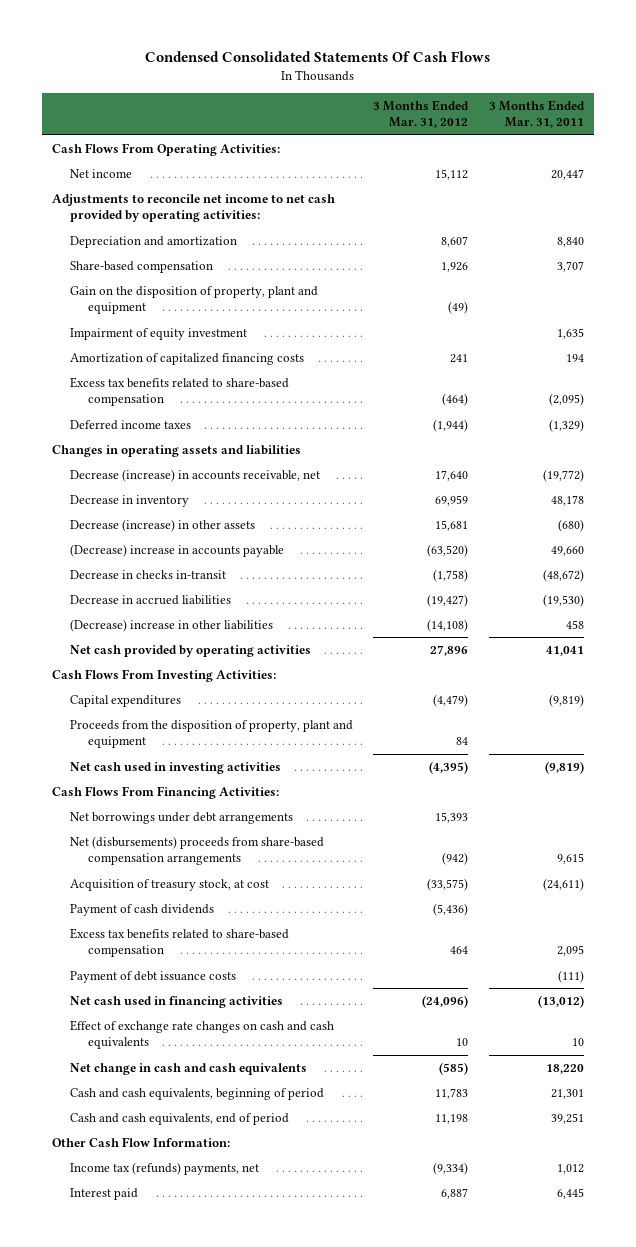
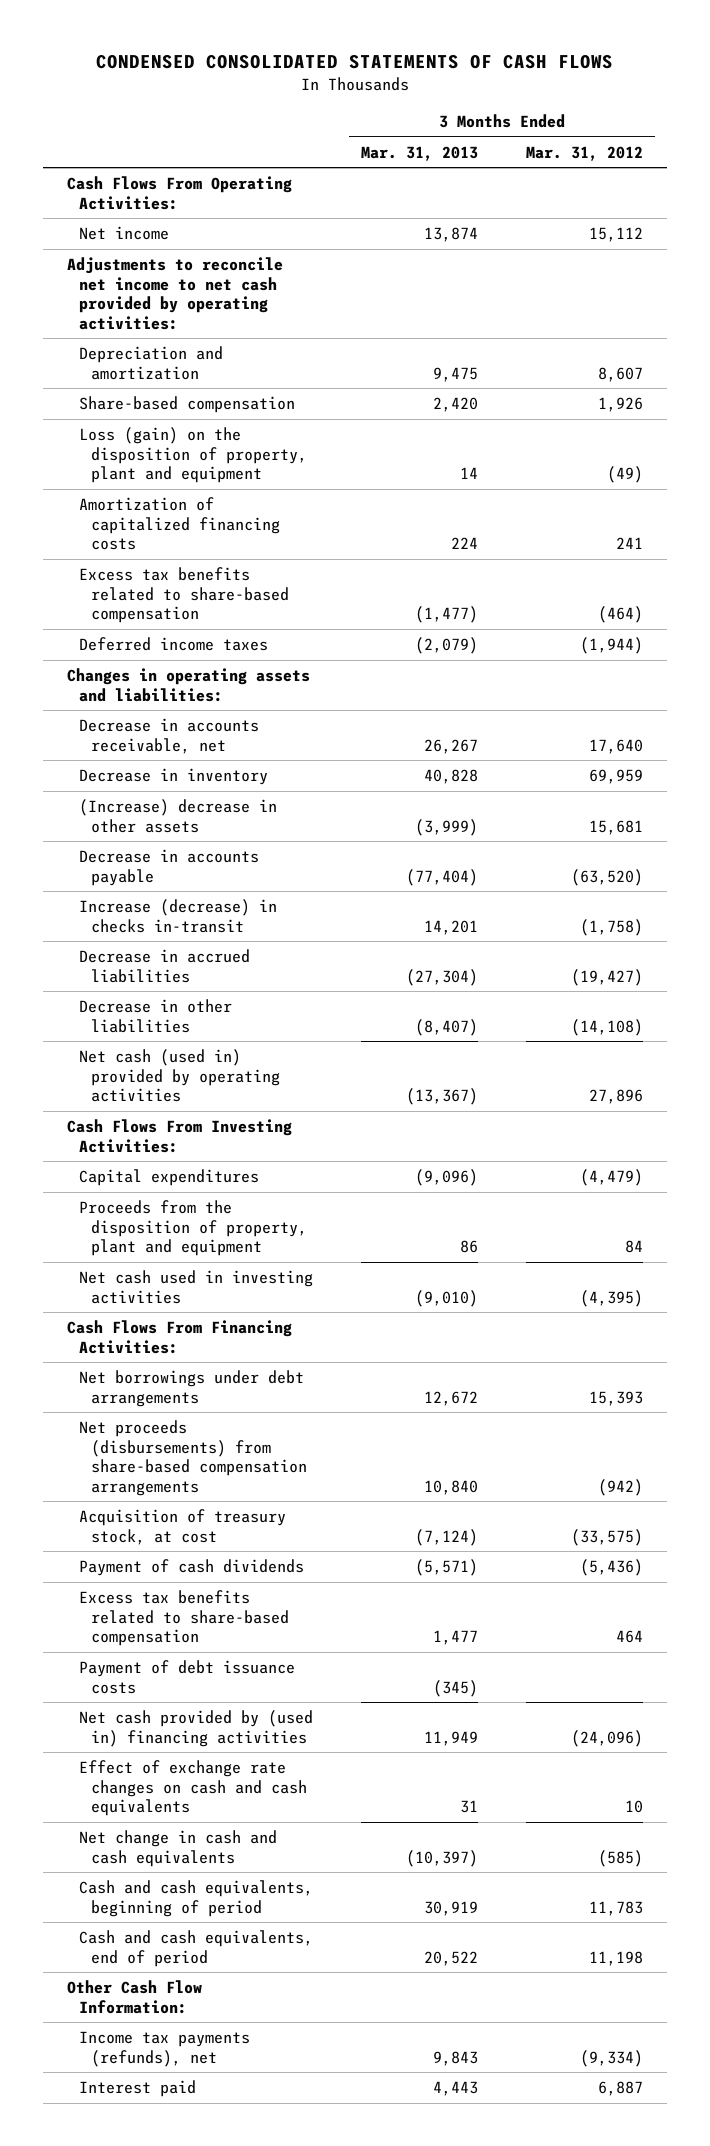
- Condensed Consolidated Statements Of Cash Flows
+ CONDENSED CONSOLIDATED STATEMENTS OF CASH FLOWS
- | 3 Months Ended Mar. 31, 2012 | 3 Months Ended Mar. 31, 2011
+ | 3 Months Ended Mar. 31, 2013 | 3 Months Ended Mar. 31, 2012
- Gain on the disposition of property, plant and equipment | (49) |
- Impairment of equity investment | | 1,635
+ Loss (gain) on the disposition of property, plant and equipment | 14 | (49)
- Changes in operating assets and liabilities
- Decrease (increase) in accounts receivable, net | 17,640 | (19,772)
+ Changes in operating assets and liabilities:
+ Decrease in accounts receivable, net | 26,267 | 17,640
- Decrease (increase) in other assets | 15,681 | (680)
- (Decrease) increase in accounts payable | (63,520) | 49,660
- Decrease in checks in-transit | (1,758) | (48,672)
+ (Increase) decrease in other assets | (3,999) | 15,681
+ Decrease in accounts payable | (77,404) | (63,520)
+ Increase (decrease) in checks in-transit | 14,201 | (1,758)
- (Decrease) increase in other liabilities | (14,108) | 458
- Net cash provided by operating activities | 27,896 | 41,041
+ Decrease in other liabilities | (8,407) | (14,108)
+ Net cash (used in) provided by operating activities | (13,367) | 27,896
- Net (disbursements) proceeds from share-based compensation arrangements | (942) | 9,615
+ Net proceeds (disbursements) from share-based compensation arrangements | 10,840 | (942)
- Net cash used in financing activities | (24,096) | (13,012)
+ Net cash provided by (used in) financing activities | 11,949 | (24,096)
- Income tax (refunds) payments, net | (9,334) | 1,012
+ Income tax payments (refunds), net | 9,843 | (9,334)

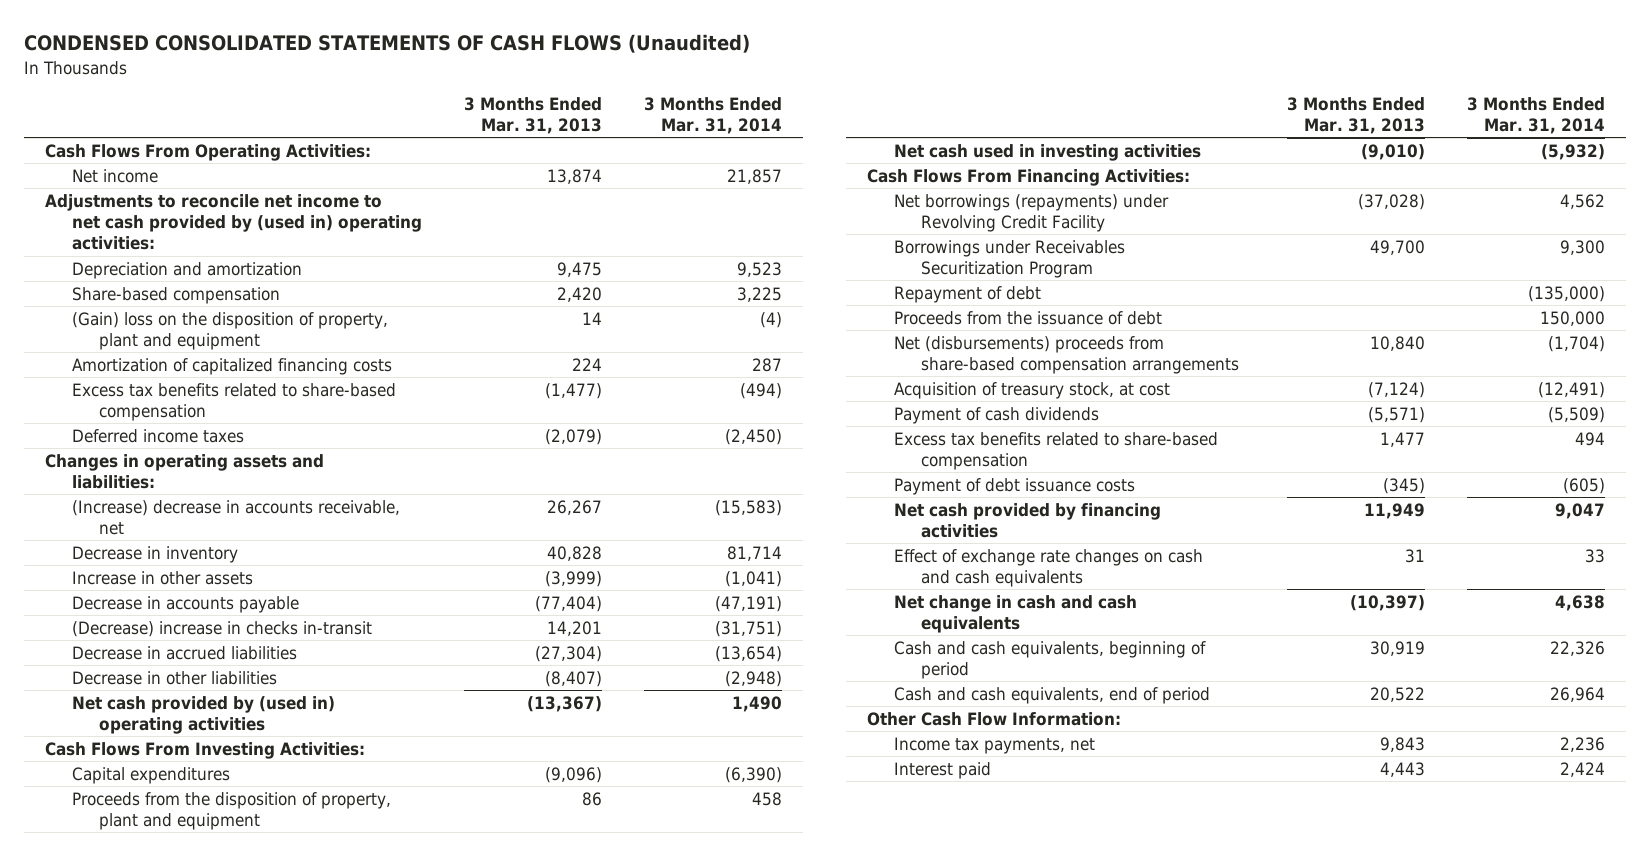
- CONDENSED CONSOLIDATED STATEMENTS OF CASH FLOWS
+ CONDENSED CONSOLIDATED STATEMENTS OF CASH FLOWS (Unaudited)
- | 3 Months Ended Mar. 31, 2013 | 3 Months Ended Mar. 31, 2012
+ | 3 Months Ended Mar. 31, 2013 | 3 Months Ended Mar. 31, 2014
- Adjustments to reconcile net income to net cash provided by operating activities:
+ Adjustments to reconcile net income to net cash provided by (used in) operating activities:
- Loss (gain) on the disposition of property, plant and equipment | 14 | (49)
+ (Gain) loss on the disposition of property, plant and equipment | 14 | (4)
- Decrease in accounts receivable, net | 26,267 | 17,640
+ (Increase) decrease in accounts receivable, net | 26,267 | (15,583)
- (Increase) decrease in other assets | (3,999) | 15,681
+ Increase in other assets | (3,999) | (1,041)
- Increase (decrease) in checks in-transit | 14,201 | (1,758)
+ (Decrease) increase in checks in-transit | 14,201 | (31,751)
- Net cash (used in) provided by operating activities | (13,367) | 27,896
+ Net cash provided by (used in) operating activities | (13,367) | 1,490
- Net borrowings under debt arrangements | 12,672 | 15,393
- Net proceeds (disbursements) from share-based compensation arrangements | 10,840 | (942)
+ Net borrowings (repayments) under Revolving Credit Facility | (37,028) | 4,562
+ Borrowings under Receivables Securitization Program | 49,700 | 9,300
+ Repayment of debt | | (135,000)
+ Proceeds from the issuance of debt | | 150,000
+ Net (disbursements) proceeds from share-based compensation arrangements | 10,840 | (1,704)
- Net cash provided by (used in) financing activities | 11,949 | (24,096)
+ Net cash provided by financing activities | 11,949 | 9,047
- Income tax payments (refunds), net | 9,843 | (9,334)
+ Income tax payments, net | 9,843 | 2,236

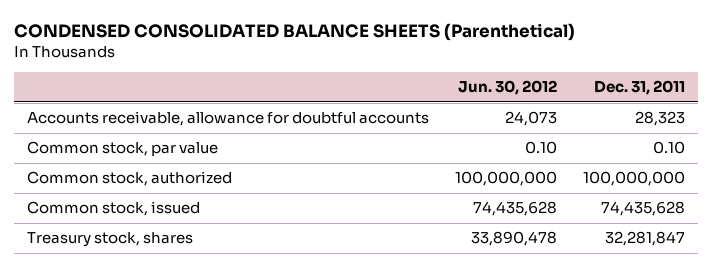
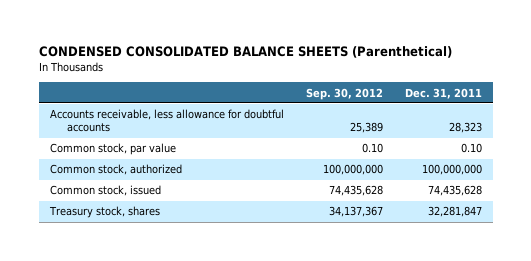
- | Jun. 30, 2012 | Dec. 31, 2011
+ | Sep. 30, 2012 | Dec. 31, 2011
- Accounts receivable, allowance for doubtful accounts | 24,073 | 28,323
+ Accounts receivable, less allowance for doubtful accounts | 25,389 | 28,323

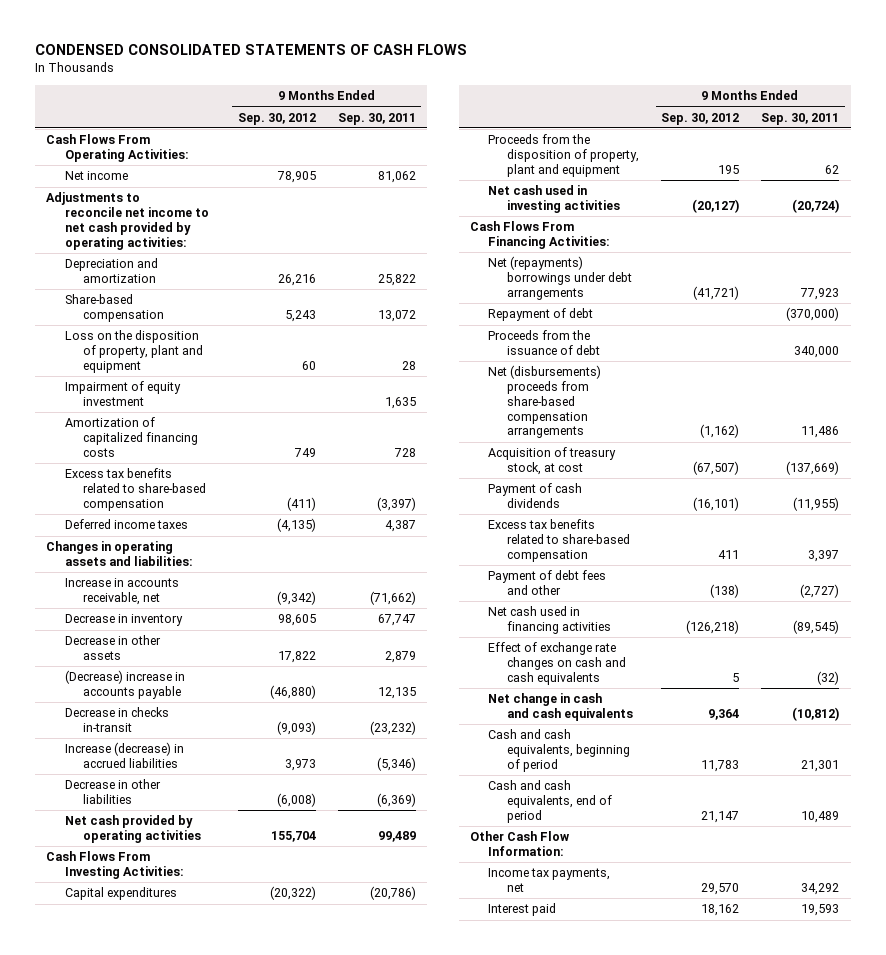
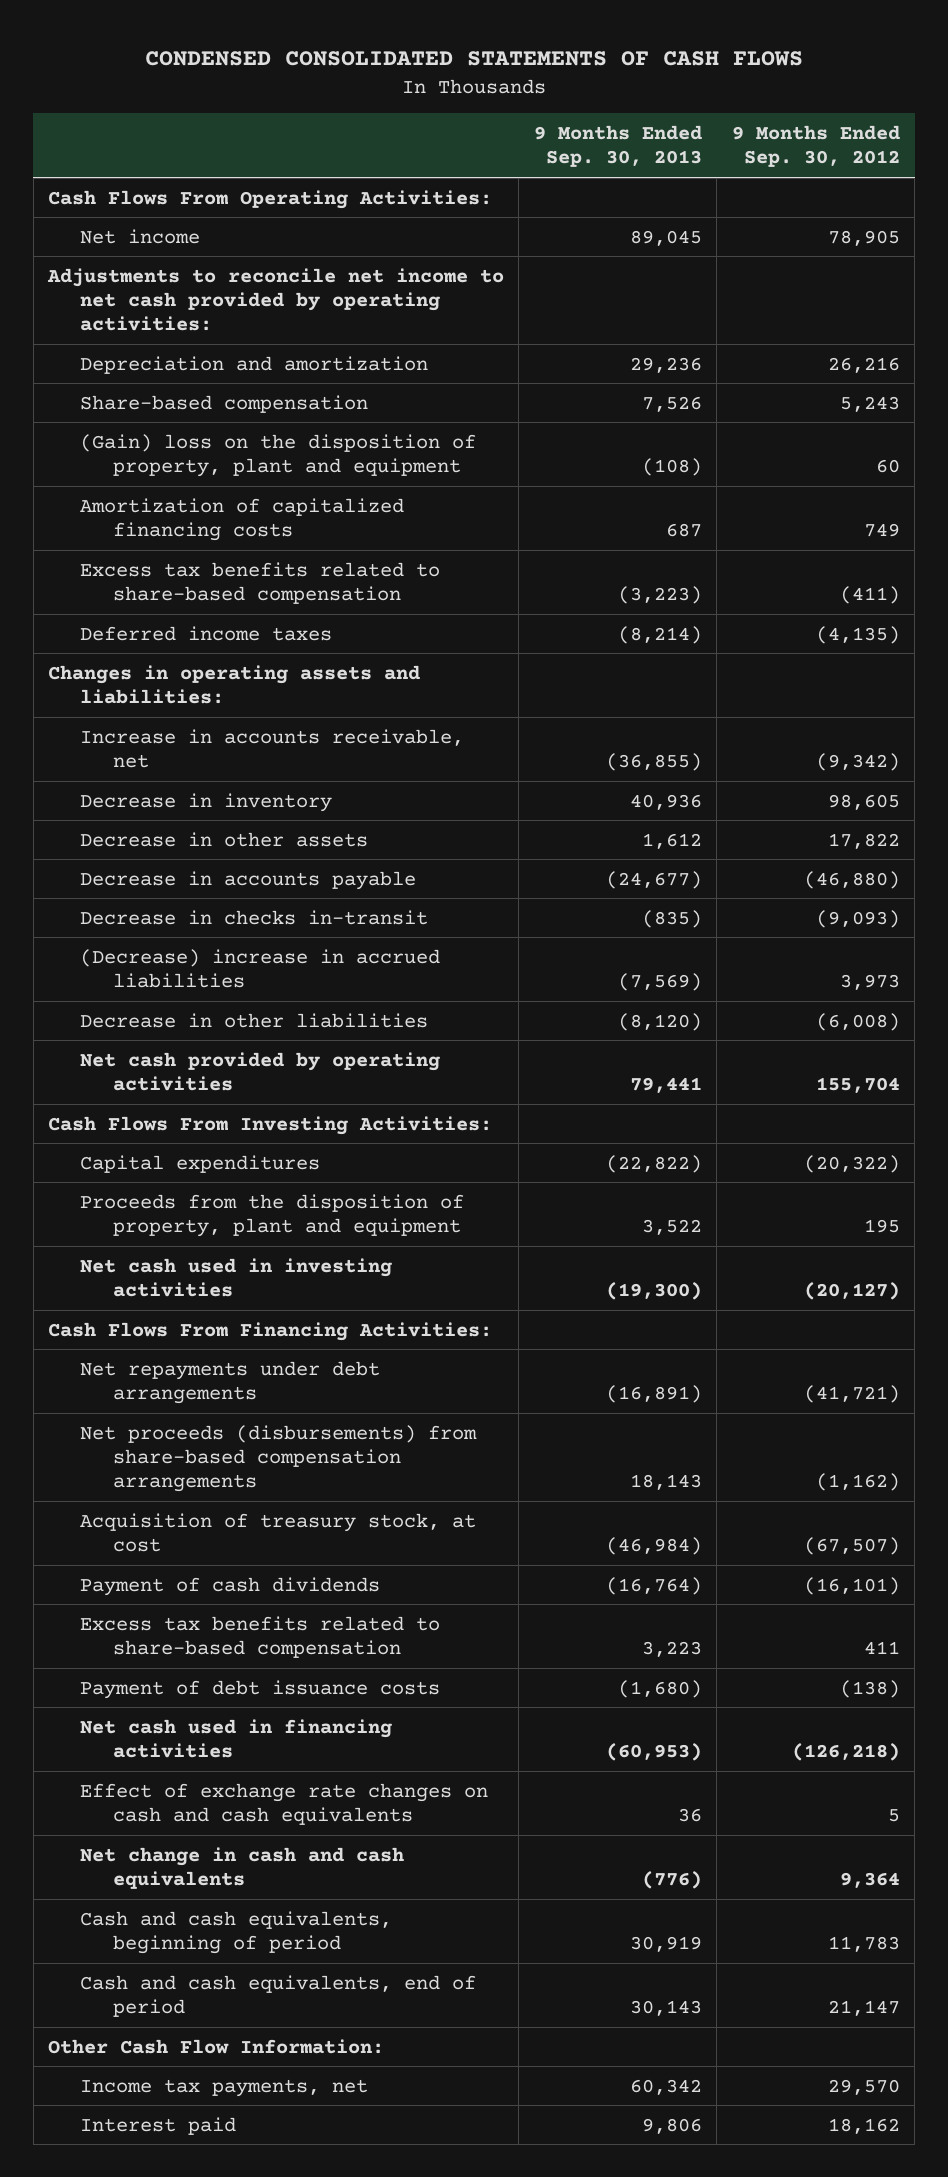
- | 9 Months Ended Sep. 30, 2012 | 9 Months Ended Sep. 30, 2011
+ | 9 Months Ended Sep. 30, 2013 | 9 Months Ended Sep. 30, 2012
- Loss on the disposition of property, plant and equipment | 60 | 28
- Impairment of equity investment | | 1,635
+ (Gain) loss on the disposition of property, plant and equipment | (108) | 60
- (Decrease) increase in accounts payable | (46,880) | 12,135
+ Decrease in accounts payable | (24,677) | (46,880)
- Increase (decrease) in accrued liabilities | 3,973 | (5,346)
+ (Decrease) increase in accrued liabilities | (7,569) | 3,973
- Net (repayments) borrowings under debt arrangements | (41,721) | 77,923
- Repayment of debt | | (370,000)
- Proceeds from the issuance of debt | | 340,000
- Net (disbursements) proceeds from share-based compensation arrangements | (1,162) | 11,486
+ Net repayments under debt arrangements | (16,891) | (41,721)
+ Net proceeds (disbursements) from share-based compensation arrangements | 18,143 | (1,162)
- Payment of debt fees and other | (138) | (2,727)
+ Payment of debt issuance costs | (1,680) | (138)

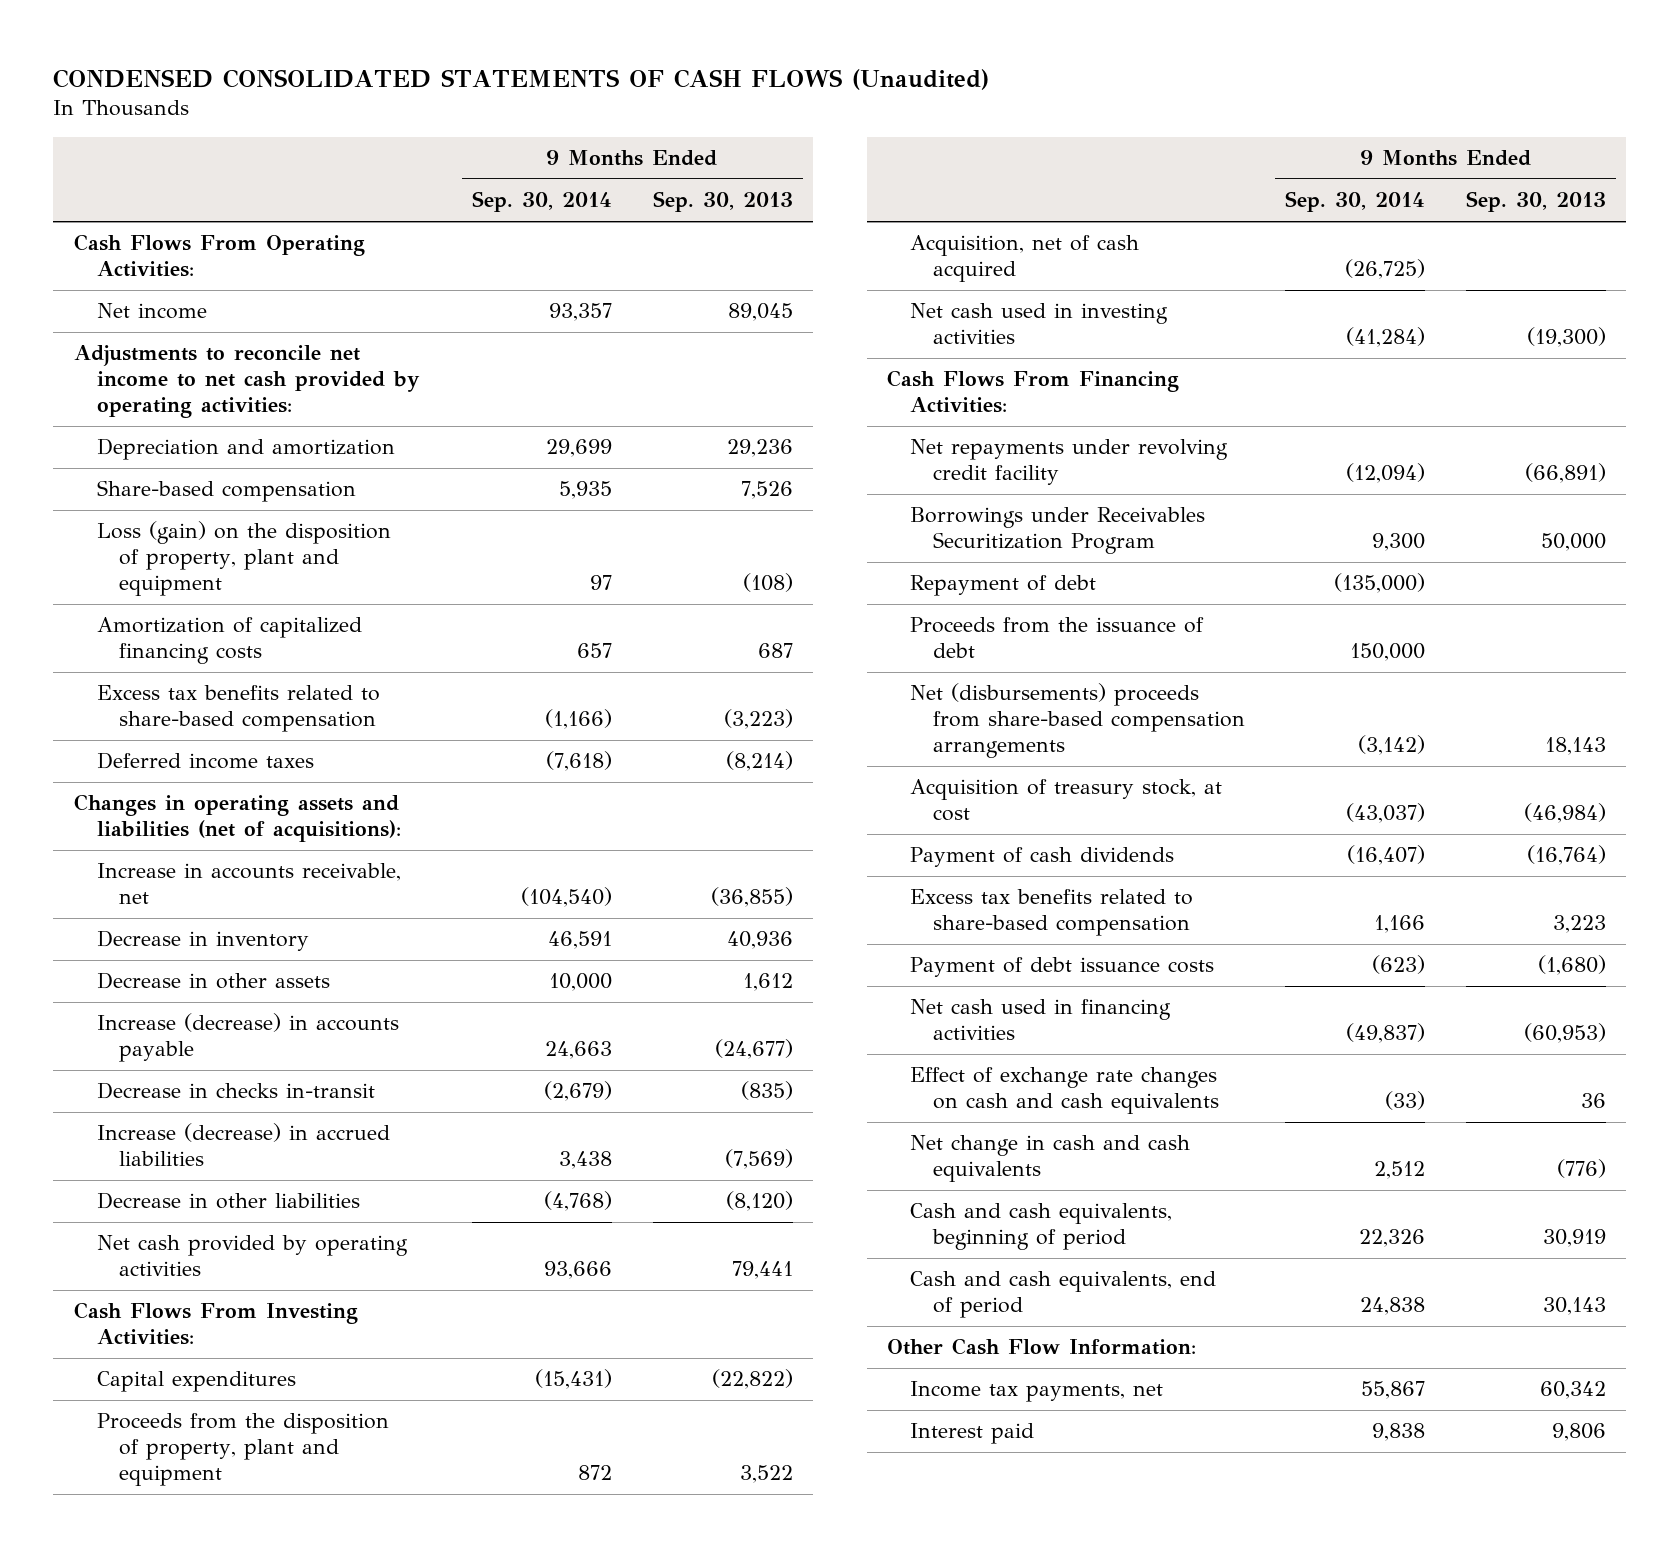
- CONDENSED CONSOLIDATED STATEMENTS OF CASH FLOWS
+ CONDENSED CONSOLIDATED STATEMENTS OF CASH FLOWS (Unaudited)
- | 9 Months Ended Sep. 30, 2013 | 9 Months Ended Sep. 30, 2012
+ | 9 Months Ended Sep. 30, 2014 | 9 Months Ended Sep. 30, 2013
- (Gain) loss on the disposition of property, plant and equipment | (108) | 60
+ Loss (gain) on the disposition of property, plant and equipment | 97 | (108)
- Changes in operating assets and liabilities:
+ Changes in operating assets and liabilities (net of acquisitions):
- Decrease in accounts payable | (24,677) | (46,880)
+ Increase (decrease) in accounts payable | 24,663 | (24,677)
- (Decrease) increase in accrued liabilities | (7,569) | 3,973
+ Increase (decrease) in accrued liabilities | 3,438 | (7,569)
+ Acquisition, net of cash acquired | (26,725) |
- Net repayments under debt arrangements | (16,891) | (41,721)
- Net proceeds (disbursements) from share-based compensation arrangements | 18,143 | (1,162)
+ Net repayments under revolving credit facility | (12,094) | (66,891)
+ Borrowings under Receivables Securitization Program | 9,300 | 50,000
+ Repayment of debt | (135,000) |
+ Proceeds from the issuance of debt | 150,000 |
+ Net (disbursements) proceeds from share-based compensation arrangements | (3,142) | 18,143

